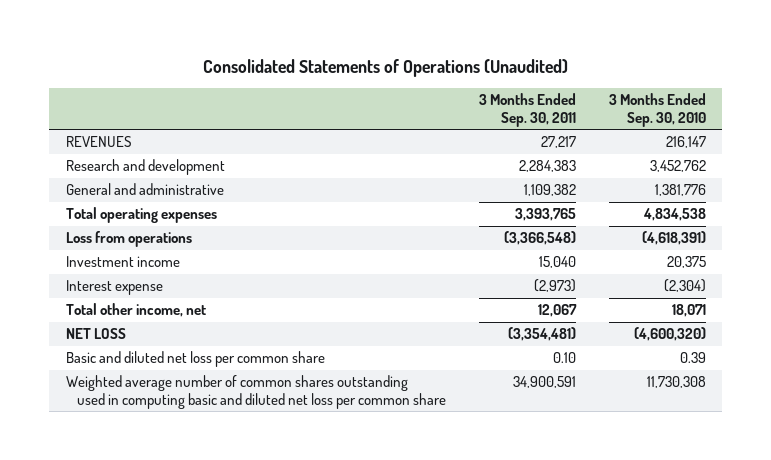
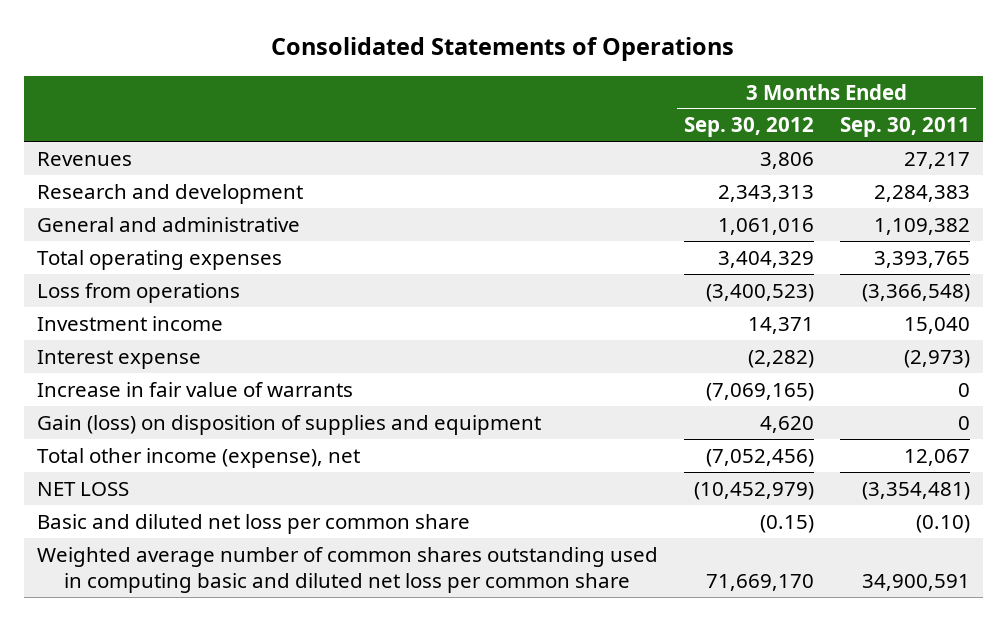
- Consolidated Statements of Operations (Unaudited)
+ Consolidated Statements of Operations
- | 3 Months Ended Sep. 30, 2011 | 3 Months Ended Sep. 30, 2010
+ | 3 Months Ended Sep. 30, 2012 | 3 Months Ended Sep. 30, 2011
- REVENUES | 27,217 | 216,147
+ Revenues | 3,806 | 27,217
- Total other income, net | 12,067 | 18,071
+ Increase in fair value of warrants | (7,069,165) | 0
+ Gain (loss) on disposition of supplies and equipment | 4,620 | 0
+ Total other income (expense), net | (7,052,456) | 12,067
- Basic and diluted net loss per common share | 0.10 | 0.39
+ Basic and diluted net loss per common share | (0.15) | (0.10)

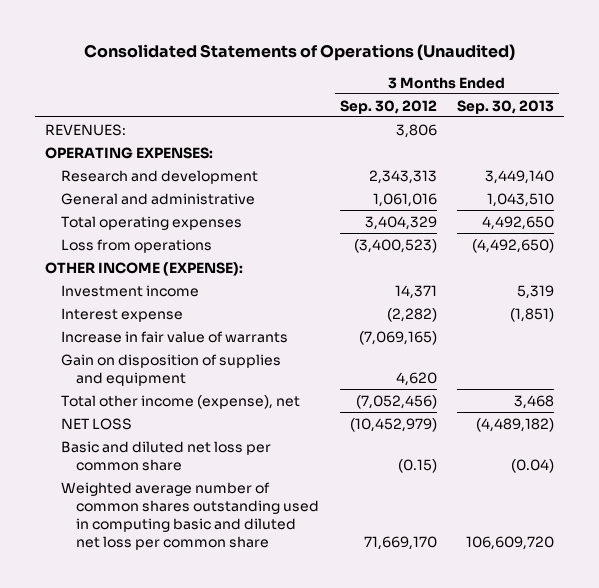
- Consolidated Statements of Operations
+ Consolidated Statements of Operations (Unaudited)
- | 3 Months Ended Sep. 30, 2012 | 3 Months Ended Sep. 30, 2011
+ | 3 Months Ended Sep. 30, 2012 | 3 Months Ended Sep. 30, 2013
- Revenues | 3,806 | 27,217
+ REVENUES: | 3,806 |
+ OPERATING EXPENSES:
+ OTHER INCOME (EXPENSE):
- Gain (loss) on disposition of supplies and equipment | 4,620 | 0
+ Gain on disposition of supplies and equipment | 4,620 |

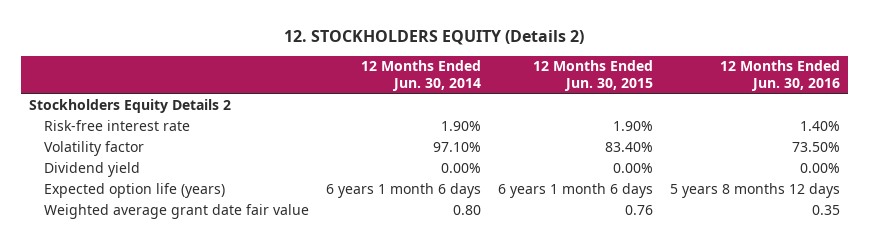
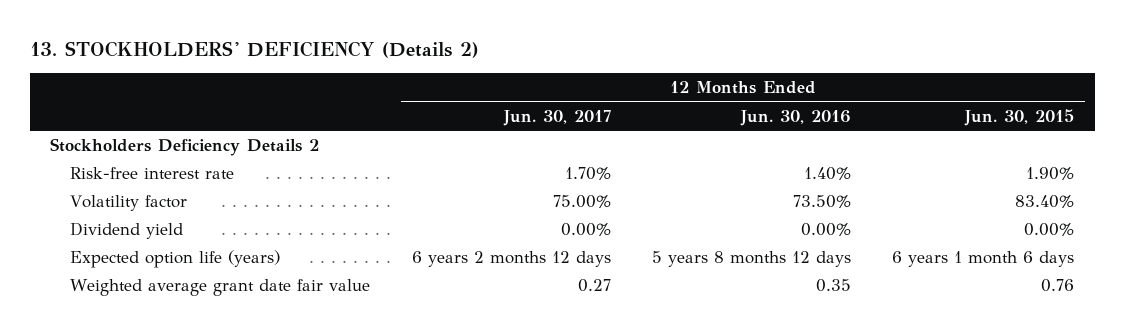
- 12. STOCKHOLDERS EQUITY (Details 2)
+ 13. STOCKHOLDERS' DEFICIENCY (Details 2)
- | 12 Months Ended Jun. 30, 2014 | 12 Months Ended Jun. 30, 2015 | 12 Months Ended Jun. 30, 2016
+ | 12 Months Ended Jun. 30, 2017 | 12 Months Ended Jun. 30, 2016 | 12 Months Ended Jun. 30, 2015
- Stockholders Equity Details 2
+ Stockholders Deficiency Details 2

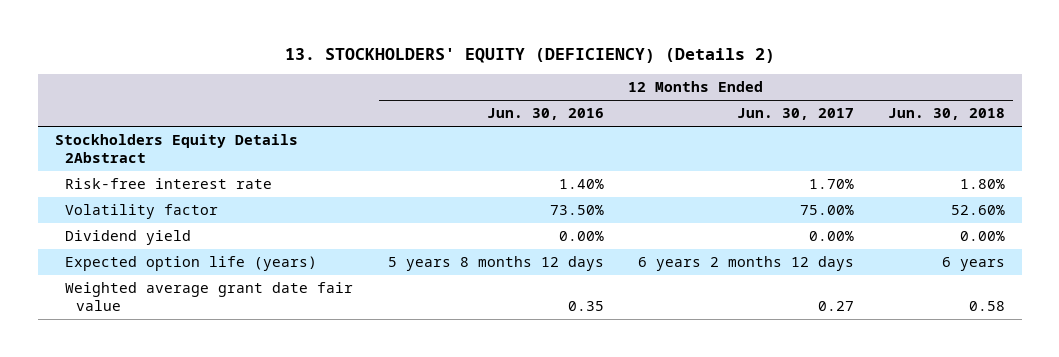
- 13. STOCKHOLDERS' DEFICIENCY (Details 2)
+ 13. STOCKHOLDERS' EQUITY (DEFICIENCY) (Details 2)
- | 12 Months Ended Jun. 30, 2017 | 12 Months Ended Jun. 30, 2016 | 12 Months Ended Jun. 30, 2015
+ | 12 Months Ended Jun. 30, 2016 | 12 Months Ended Jun. 30, 2017 | 12 Months Ended Jun. 30, 2018
- Stockholders Deficiency Details 2
+ Stockholders Equity Details 2Abstract

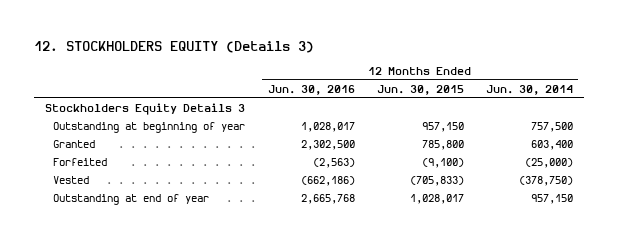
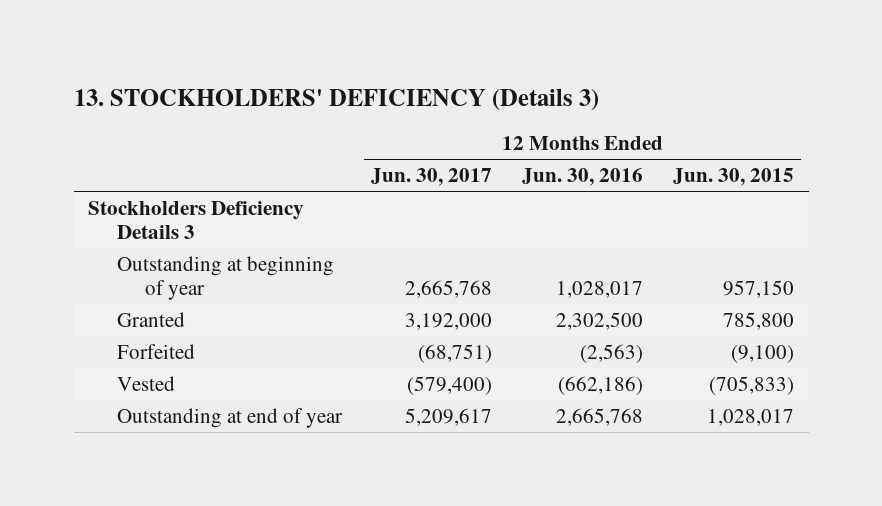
- 12. STOCKHOLDERS EQUITY (Details 3)
+ 13. STOCKHOLDERS' DEFICIENCY (Details 3)
- | 12 Months Ended Jun. 30, 2016 | 12 Months Ended Jun. 30, 2015 | 12 Months Ended Jun. 30, 2014
+ | 12 Months Ended Jun. 30, 2017 | 12 Months Ended Jun. 30, 2016 | 12 Months Ended Jun. 30, 2015
- Stockholders Equity Details 3
+ Stockholders Deficiency Details 3

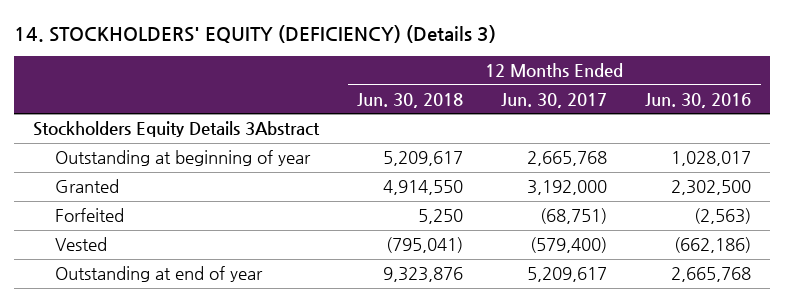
- 13. STOCKHOLDERS' DEFICIENCY (Details 3)
+ 14. STOCKHOLDERS' EQUITY (DEFICIENCY) (Details 3)
- | 12 Months Ended Jun. 30, 2017 | 12 Months Ended Jun. 30, 2016 | 12 Months Ended Jun. 30, 2015
+ | 12 Months Ended Jun. 30, 2018 | 12 Months Ended Jun. 30, 2017 | 12 Months Ended Jun. 30, 2016
- Stockholders Deficiency Details 3
+ Stockholders Equity Details 3Abstract

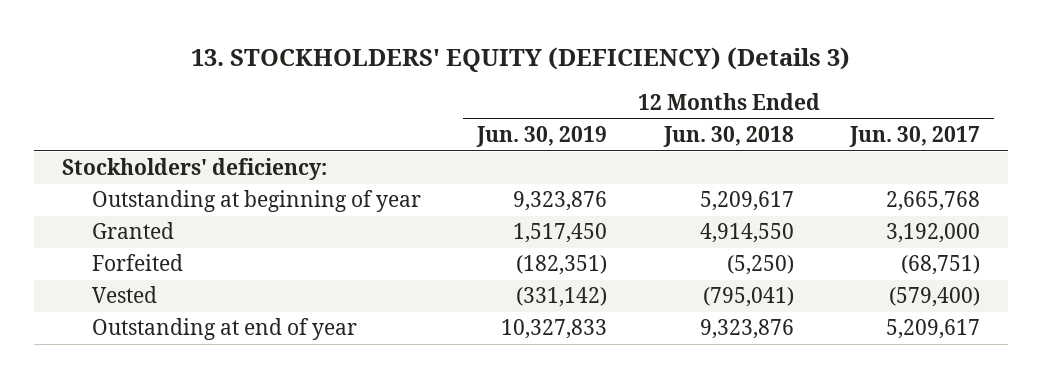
- 14. STOCKHOLDERS' EQUITY (DEFICIENCY) (Details 3)
+ 13. STOCKHOLDERS' EQUITY (DEFICIENCY) (Details 3)
- | 12 Months Ended Jun. 30, 2018 | 12 Months Ended Jun. 30, 2017 | 12 Months Ended Jun. 30, 2016
+ | 12 Months Ended Jun. 30, 2019 | 12 Months Ended Jun. 30, 2018 | 12 Months Ended Jun. 30, 2017
- Stockholders Equity Details 3Abstract
+ Stockholders' deficiency:
- Forfeited | 5,250 | (68,751) | (2,563)
+ Forfeited | (182,351) | (5,250) | (68,751)

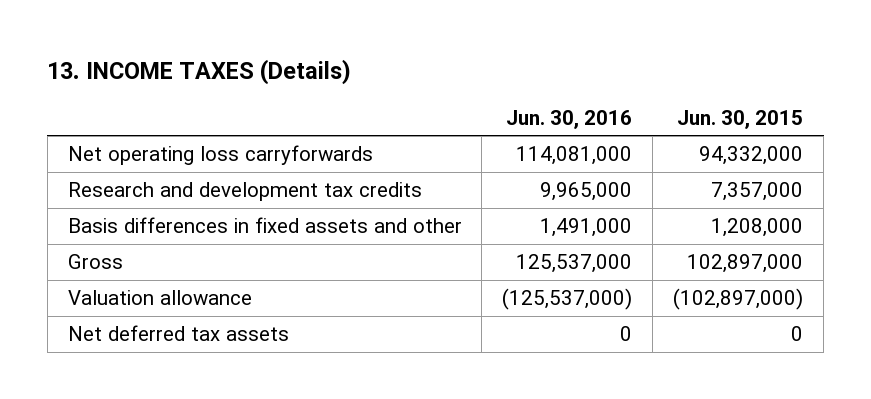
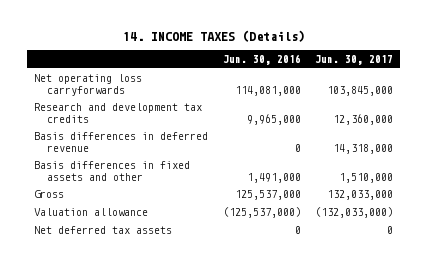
- 13. INCOME TAXES (Details)
+ 14. INCOME TAXES (Details)
- | Jun. 30, 2016 | Jun. 30, 2015
+ | Jun. 30, 2016 | Jun. 30, 2017
+ Basis differences in deferred revenue | 0 | 14,318,000

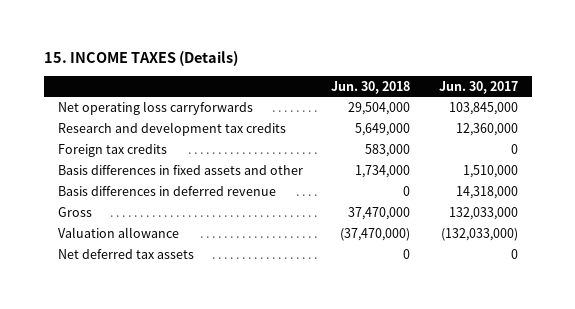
- 14. INCOME TAXES (Details)
+ 15. INCOME TAXES (Details)
- | Jun. 30, 2016 | Jun. 30, 2017
+ | Jun. 30, 2018 | Jun. 30, 2017
+ Foreign tax credits | 583,000 | 0
moved down: Basis differences in deferred revenue | 0 | 14,318,000

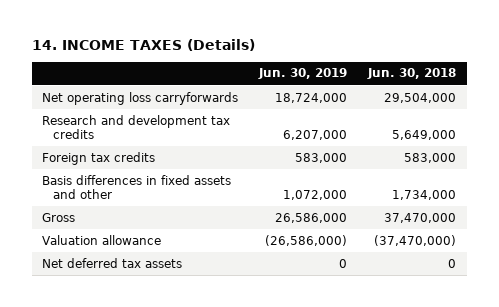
- 15. INCOME TAXES (Details)
+ 14. INCOME TAXES (Details)
- | Jun. 30, 2018 | Jun. 30, 2017
+ | Jun. 30, 2019 | Jun. 30, 2018
- Basis differences in deferred revenue | 0 | 14,318,000

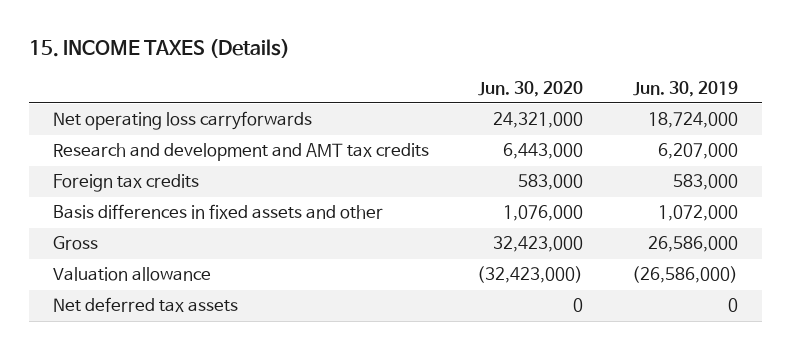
- 14. INCOME TAXES (Details)
+ 15. INCOME TAXES (Details)
- | Jun. 30, 2019 | Jun. 30, 2018
+ | Jun. 30, 2020 | Jun. 30, 2019
- Research and development tax credits | 6,207,000 | 5,649,000
+ Research and development and AMT tax credits | 6,443,000 | 6,207,000

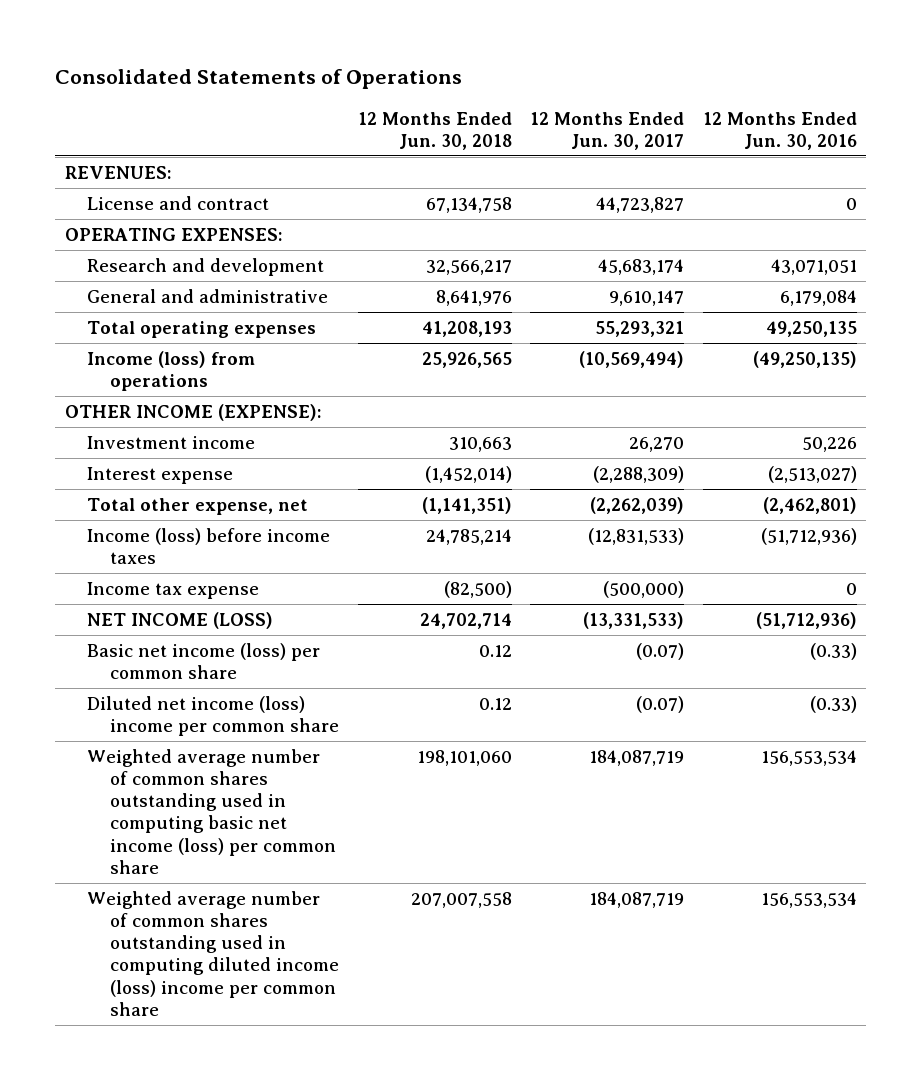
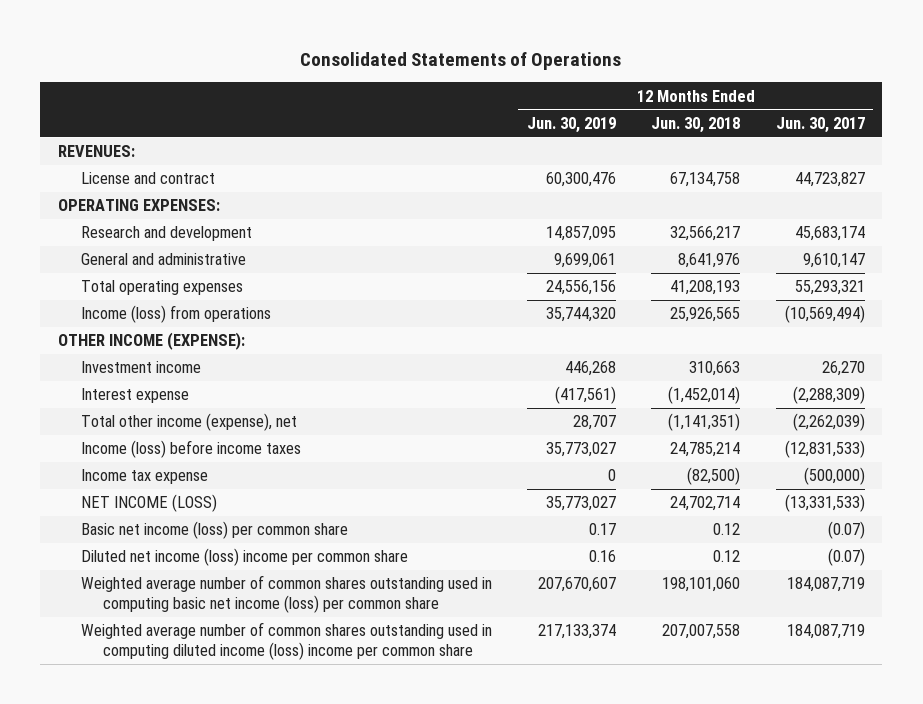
- | 12 Months Ended Jun. 30, 2018 | 12 Months Ended Jun. 30, 2017 | 12 Months Ended Jun. 30, 2016
+ | 12 Months Ended Jun. 30, 2019 | 12 Months Ended Jun. 30, 2018 | 12 Months Ended Jun. 30, 2017
- Total other expense, net | (1,141,351) | (2,262,039) | (2,462,801)
+ Total other income (expense), net | 28,707 | (1,141,351) | (2,262,039)

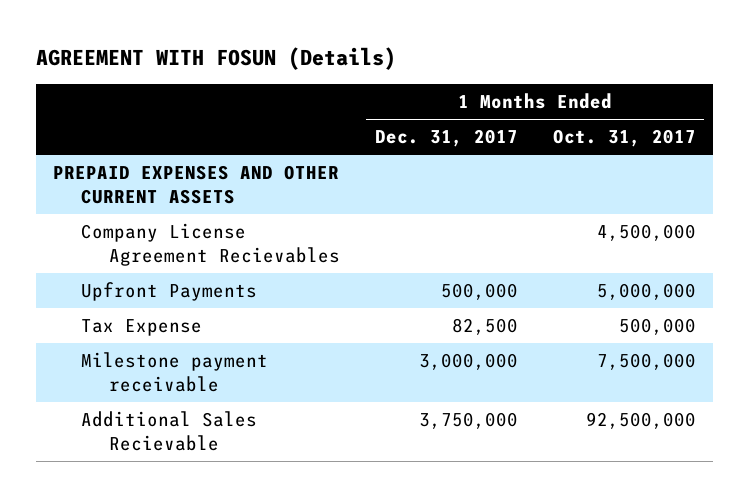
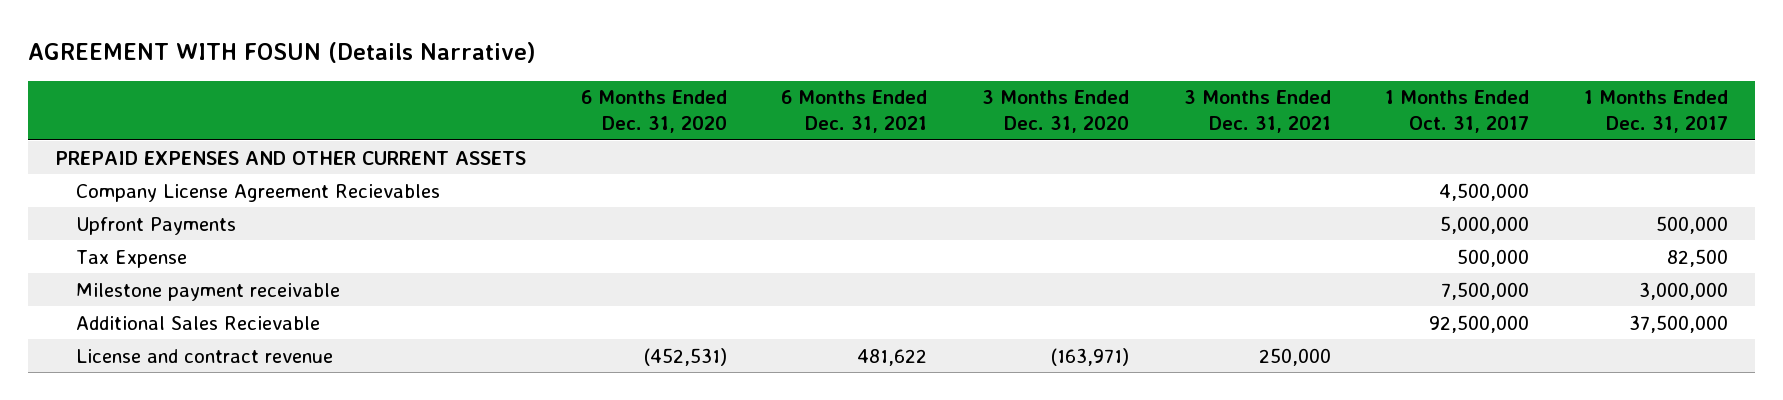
- AGREEMENT WITH FOSUN (Details)
+ AGREEMENT WITH FOSUN (Details Narrative)
- | 1 Months Ended Dec. 31, 2017 | 1 Months Ended Oct. 31, 2017
+ | 6 Months Ended Dec. 31, 2020 | 6 Months Ended Dec. 31, 2021 | 3 Months Ended Dec. 31, 2020 | 3 Months Ended Dec. 31, 2021 | 1 Months Ended Oct. 31, 2017 | 1 Months Ended Dec. 31, 2017
- Additional Sales Recievable | 3,750,000 | 92,500,000
+ Additional Sales Recievable | | | | | 92,500,000 | 37,500,000
+ License and contract revenue | (452,531) | 481,622 | (163,971) | 250,000 | |

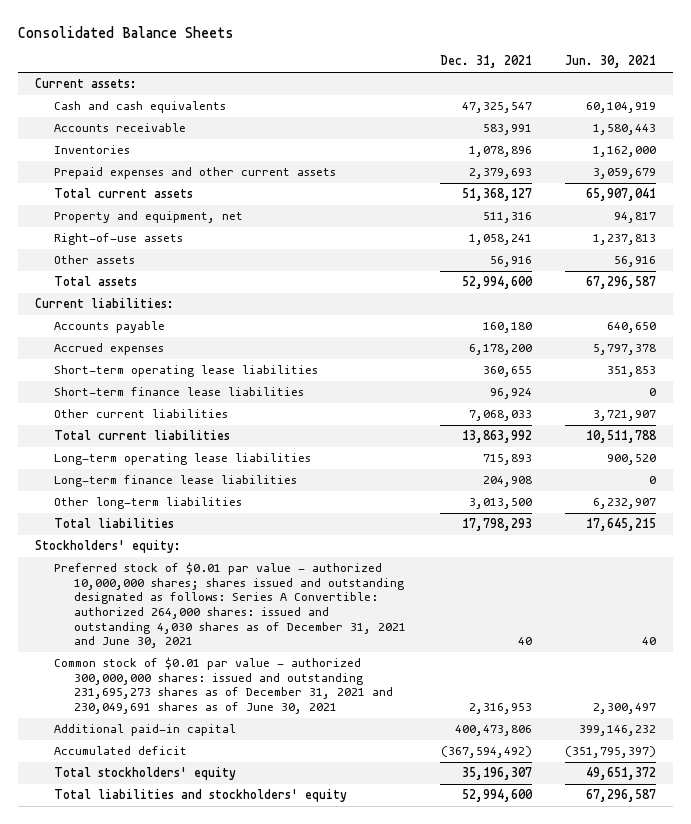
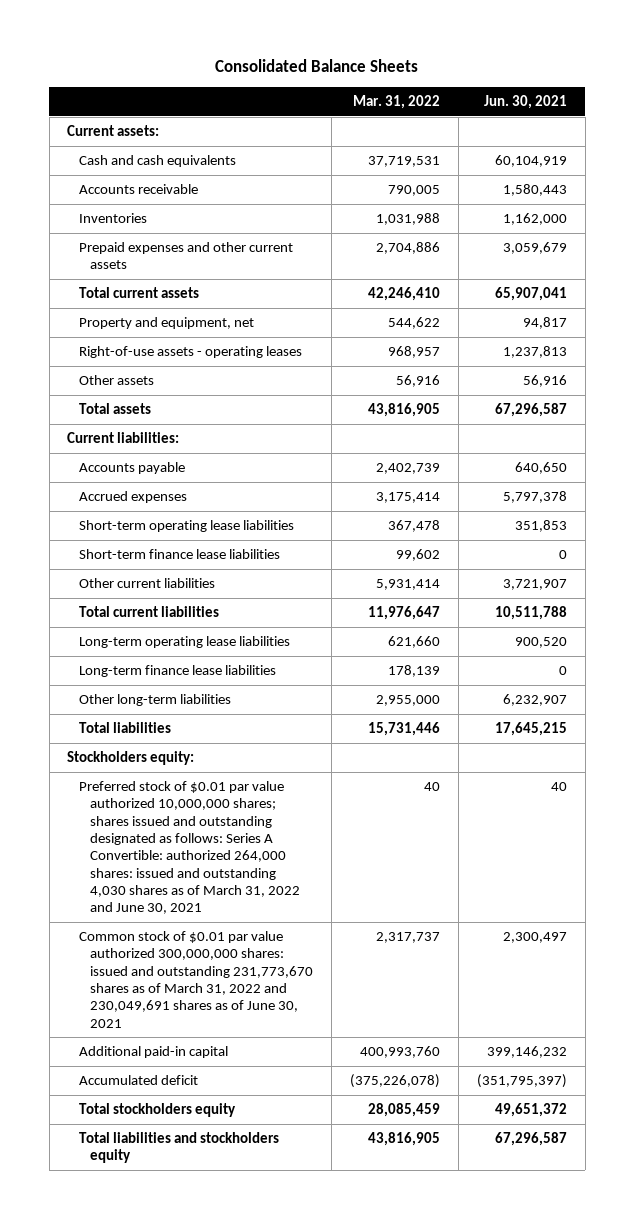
- | Dec. 31, 2021 | Jun. 30, 2021
+ | Mar. 31, 2022 | Jun. 30, 2021
- Right-of-use assets | 1,058,241 | 1,237,813
+ Right-of-use assets - operating leases | 968,957 | 1,237,813
- Stockholders' equity:
- Preferred stock of $0.01 par value - authorized 10,000,000 shares; shares issued and outstanding designated as follows: Series A Convertible: authorized 264,000 shares: issued and outstanding 4,030 shares as of December 31, 2021 and June 30, 2021 | 40 | 40
- Common stock of $0.01 par value - authorized 300,000,000 shares: issued and outstanding 231,695,273 shares as of December 31, 2021 and 230,049,691 shares as of June 30, 2021 | 2,316,953 | 2,300,497
+ Stockholders equity:
+ Preferred stock of $0.01 par value authorized 10,000,000 shares; shares issued and outstanding designated as follows: Series A Convertible: authorized 264,000 shares: issued and outstanding 4,030 shares as of March 31, 2022 and June 30, 2021 | 40 | 40
+ Common stock of $0.01 par value authorized 300,000,000 shares: issued and outstanding 231,773,670 shares as of March 31, 2022 and 230,049,691 shares as of June 30, 2021 | 2,317,737 | 2,300,497
- Total stockholders' equity | 35,196,307 | 49,651,372
- Total liabilities and stockholders' equity | 52,994,600 | 67,296,587
+ Total stockholders equity | 28,085,459 | 49,651,372
+ Total liabilities and stockholders equity | 43,816,905 | 67,296,587

